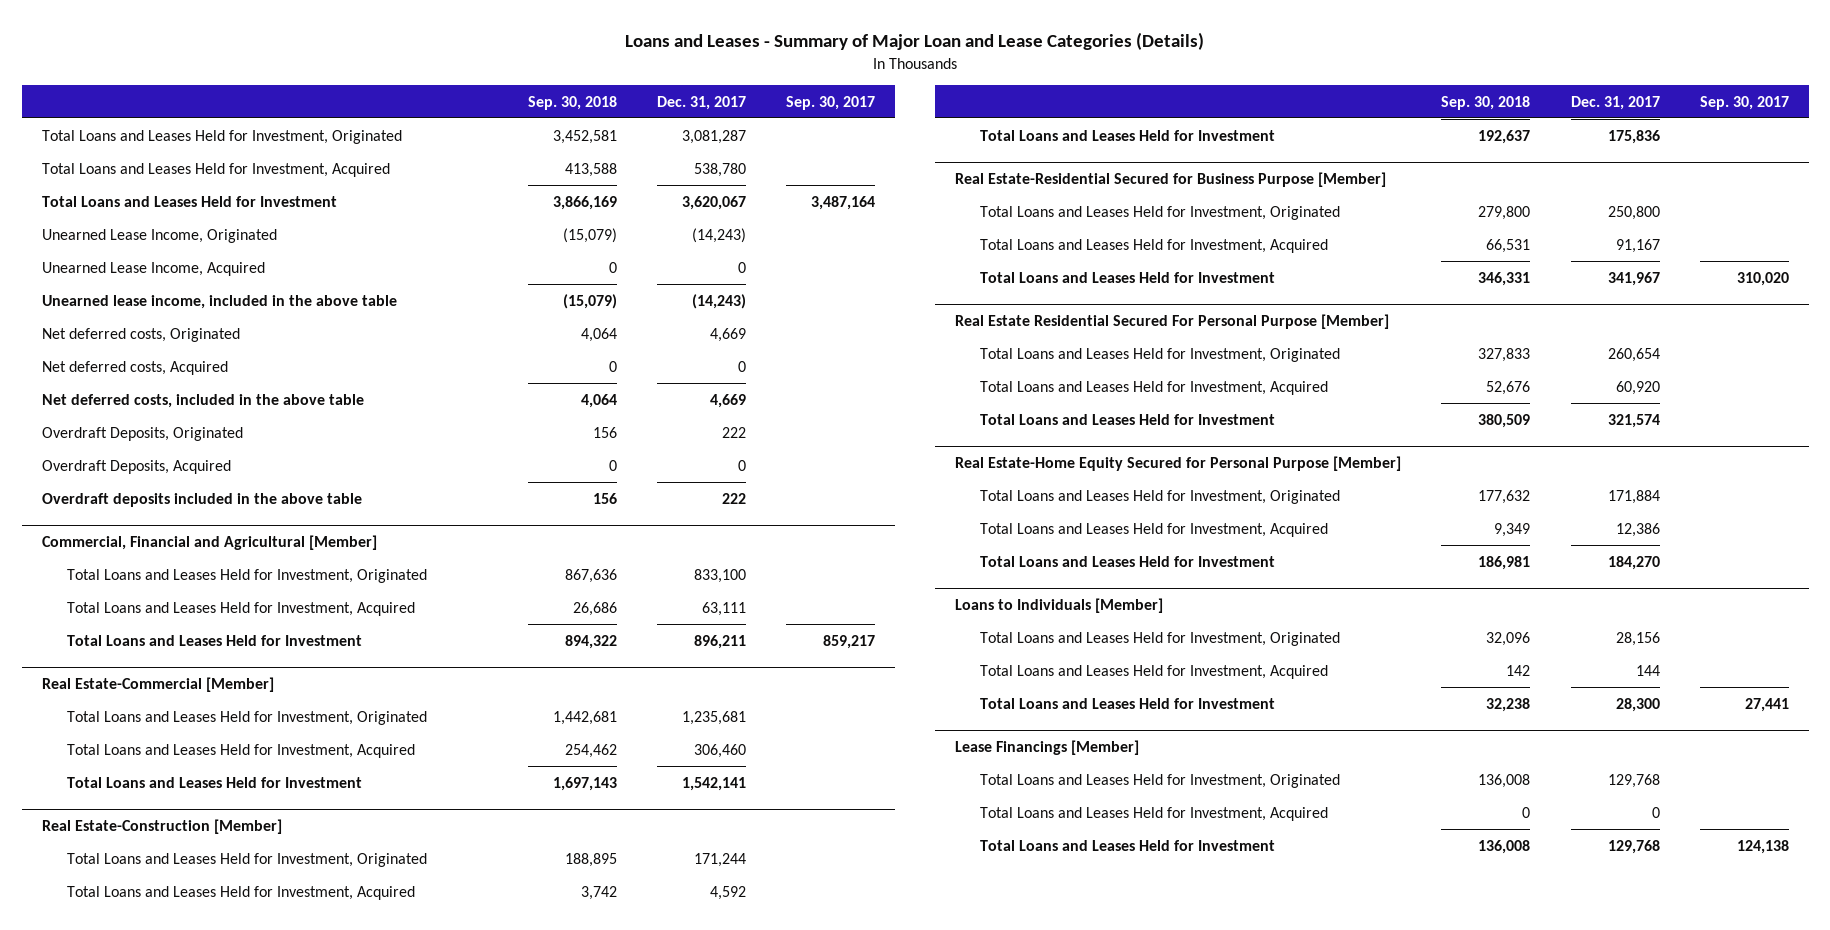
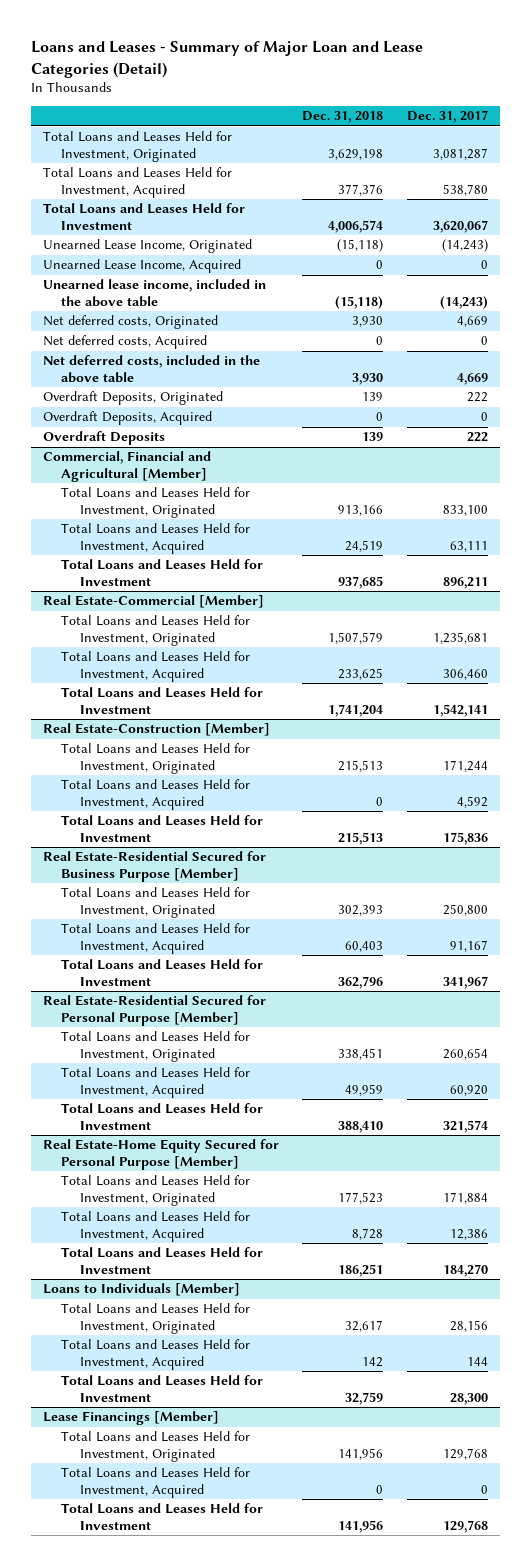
- Loans and Leases - Summary of Major Loan and Lease Categories (Details)
+ Loans and Leases - Summary of Major Loan and Lease Categories (Detail)
- | Sep. 30, 2018 | Dec. 31, 2017 | Sep. 30, 2017
+ | Dec. 31, 2018 | Dec. 31, 2017
- Overdraft deposits included in the above table | 156 | 222 |
+ Overdraft Deposits | 139 | 222
- Real Estate Residential Secured For Personal Purpose [Member]
+ Real Estate-Residential Secured for Personal Purpose [Member]

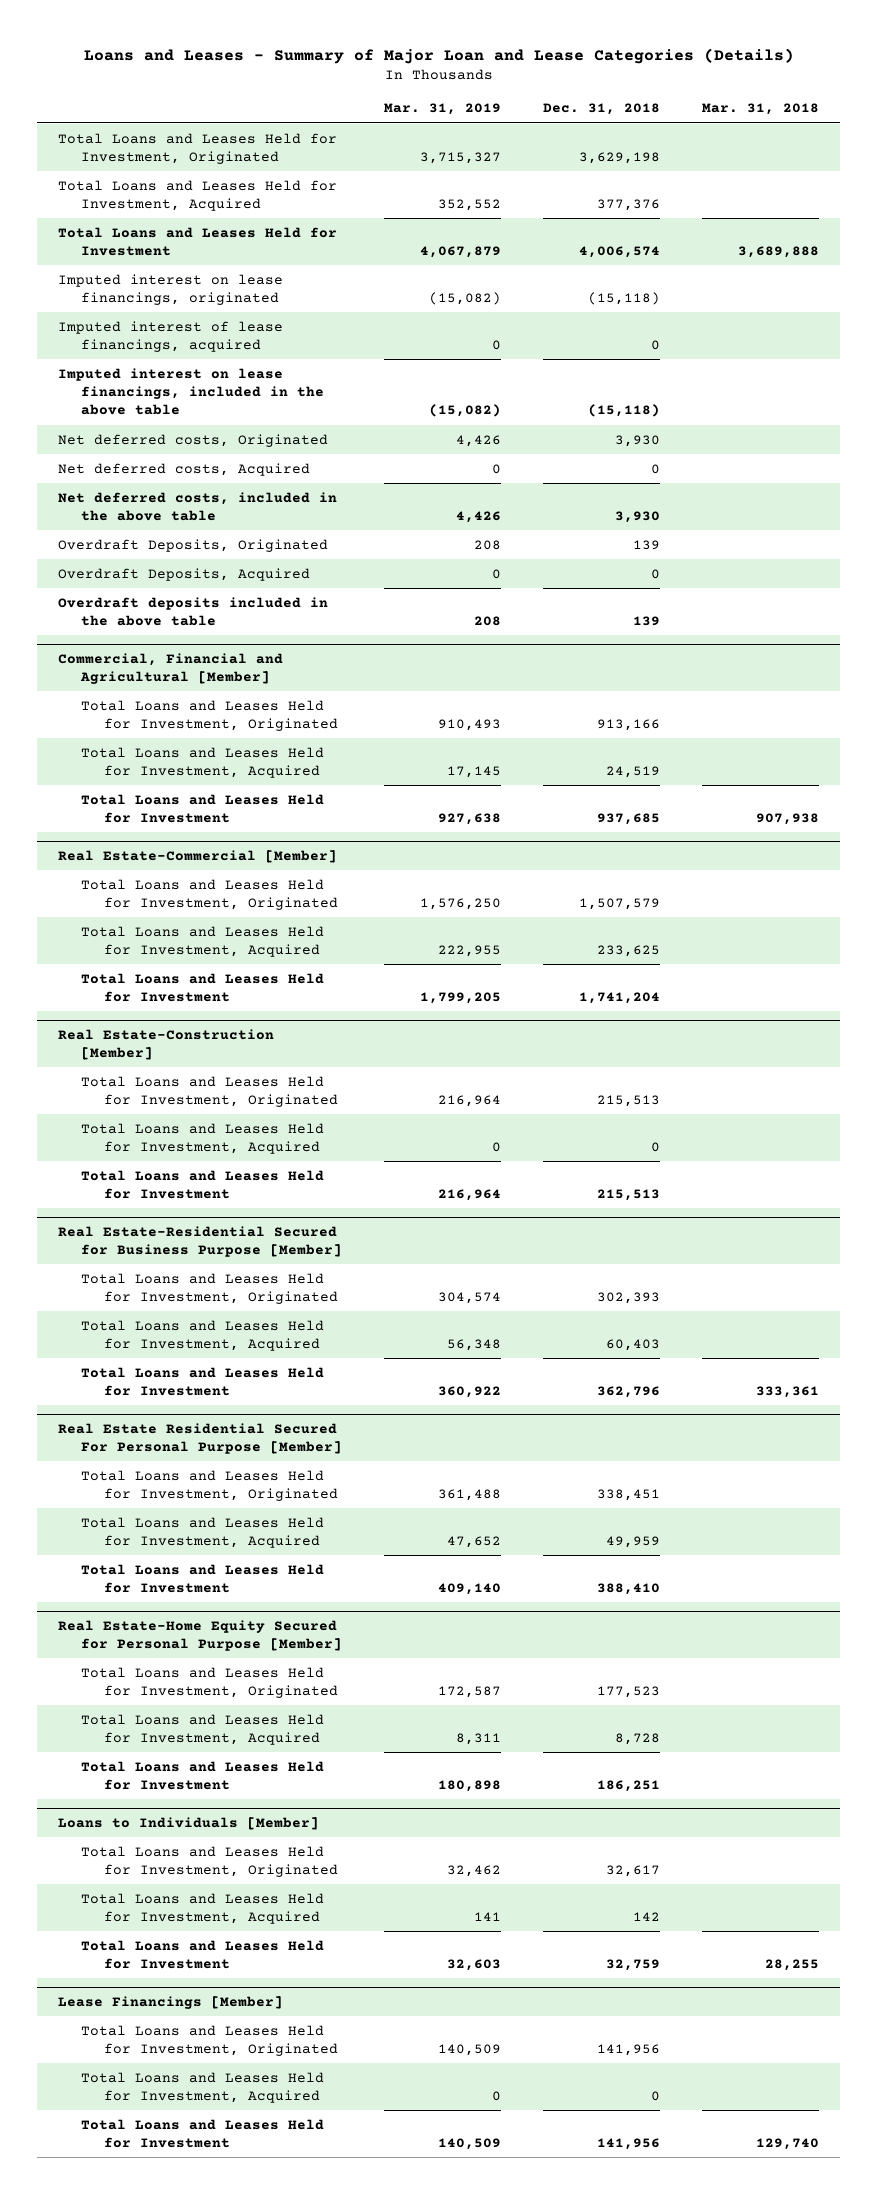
- Loans and Leases - Summary of Major Loan and Lease Categories (Detail)
+ Loans and Leases - Summary of Major Loan and Lease Categories (Details)
- | Dec. 31, 2018 | Dec. 31, 2017
+ | Mar. 31, 2019 | Dec. 31, 2018 | Mar. 31, 2018
- Unearned Lease Income, Originated | (15,118) | (14,243)
- Unearned Lease Income, Acquired | 0 | 0
- Unearned lease income, included in the above table | (15,118) | (14,243)
+ Imputed interest on lease financings, originated | (15,082) | (15,118) |
+ Imputed interest of lease financings, acquired | 0 | 0 |
+ Imputed interest on lease financings, included in the above table | (15,082) | (15,118) |
- Overdraft Deposits | 139 | 222
+ Overdraft deposits included in the above table | 208 | 139 |
- Real Estate-Residential Secured for Personal Purpose [Member]
+ Real Estate Residential Secured For Personal Purpose [Member]

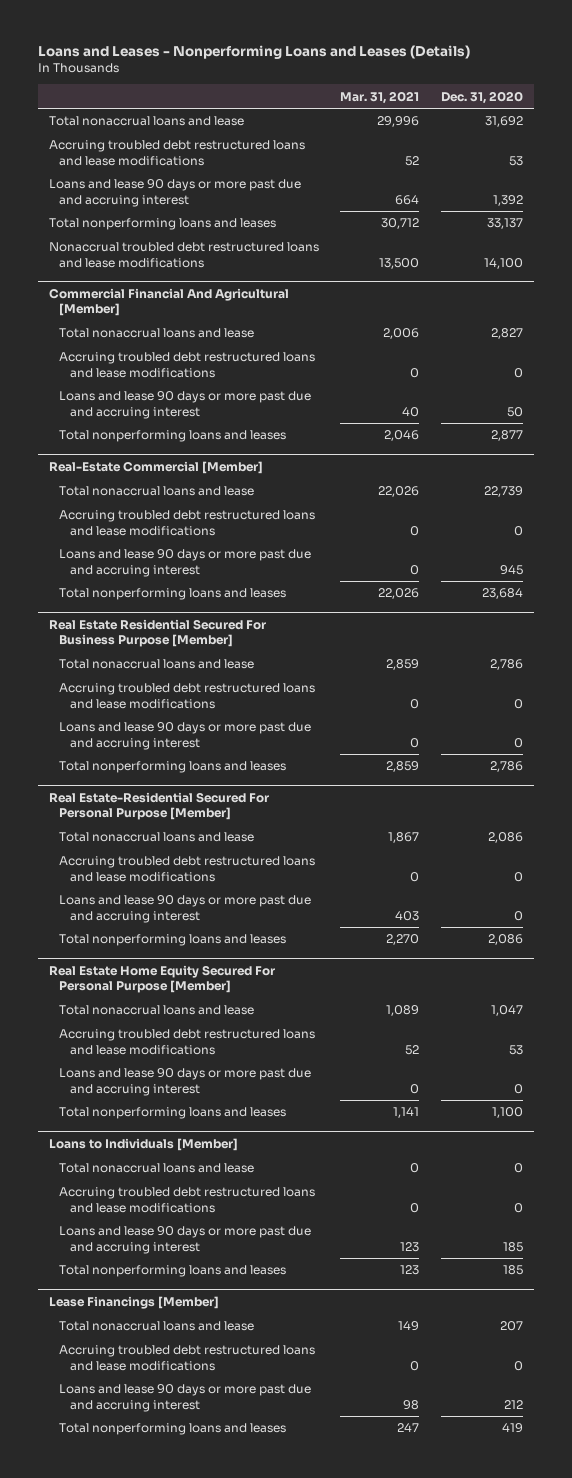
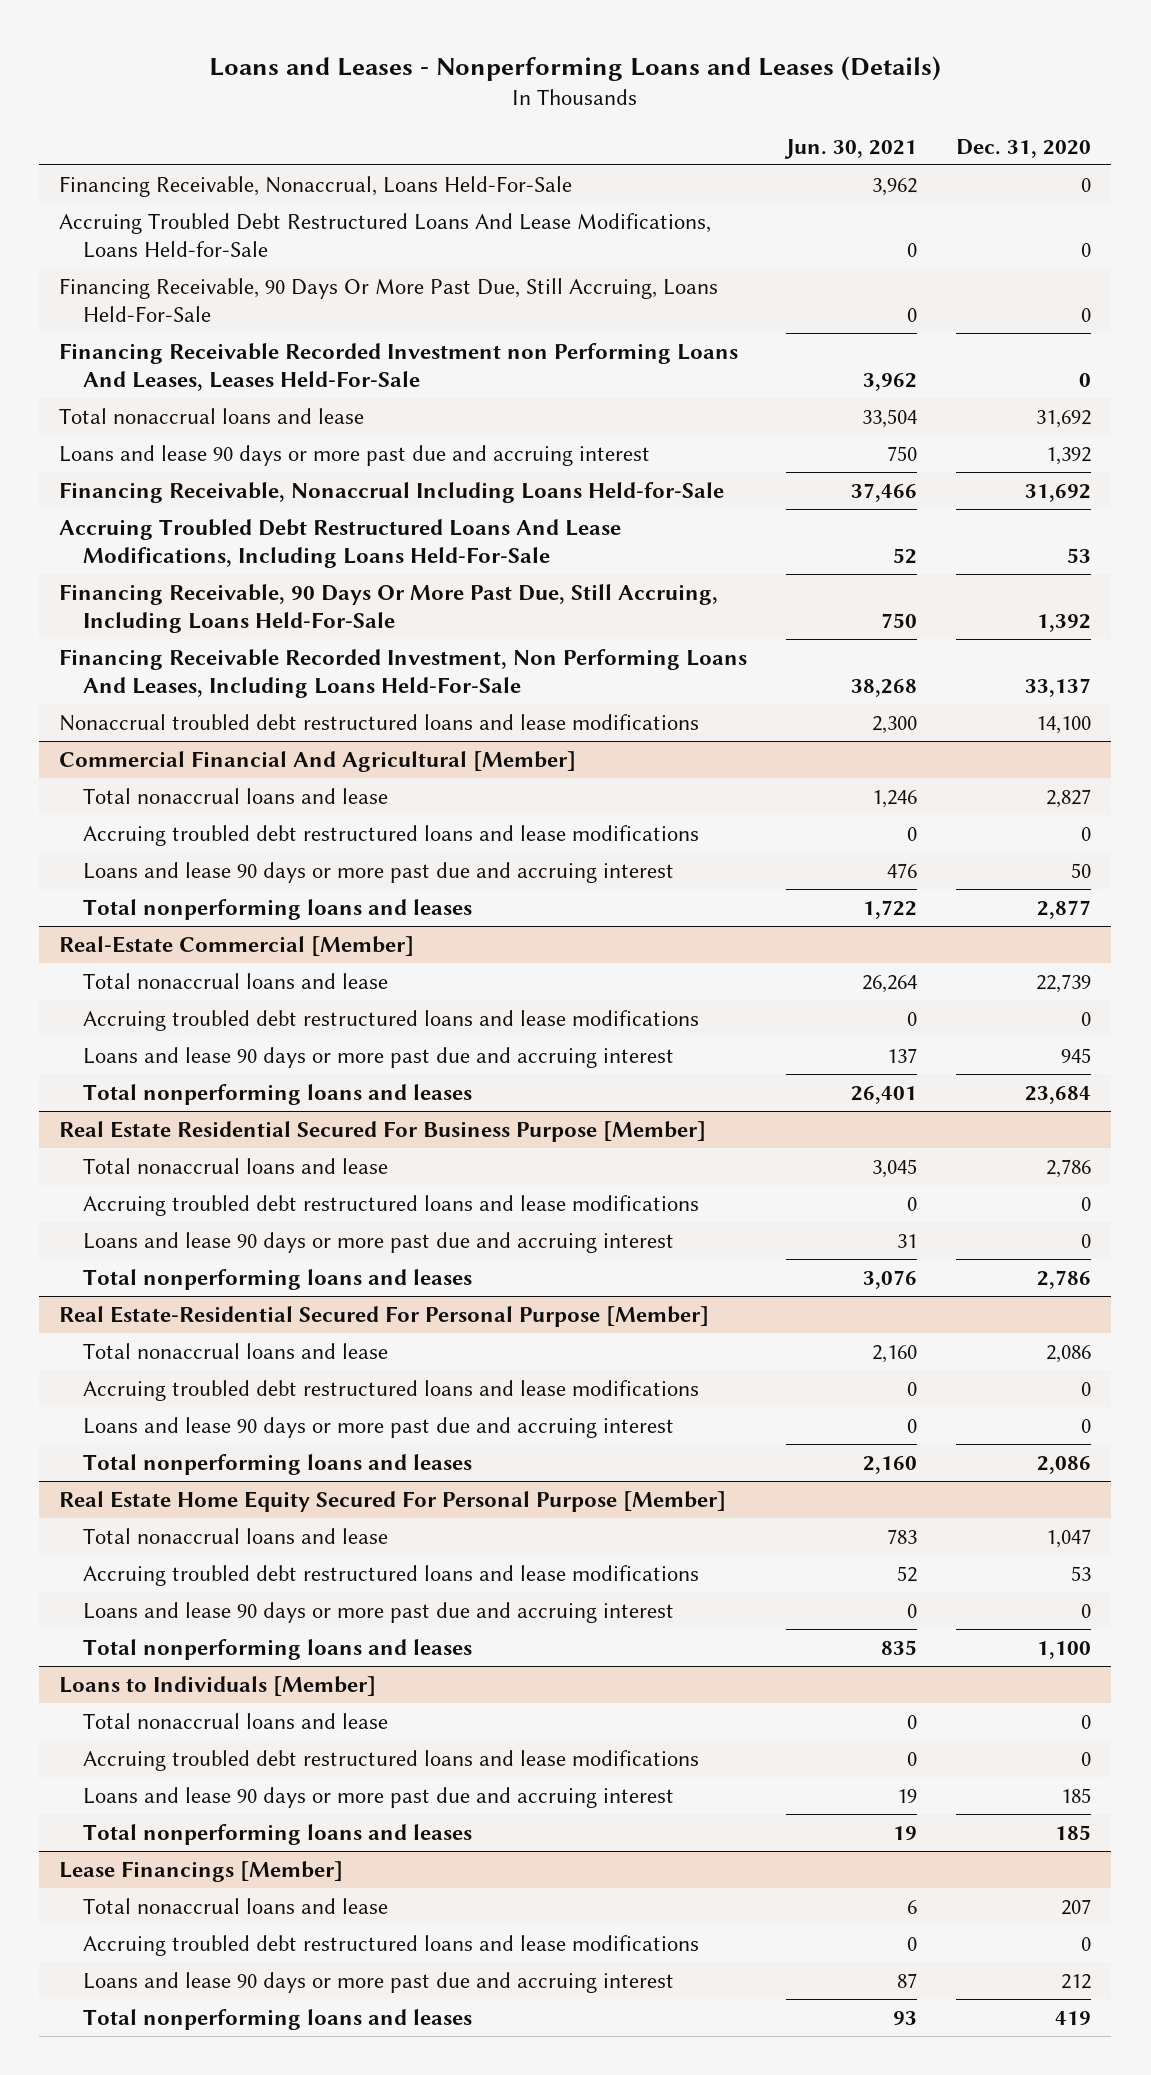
- | Mar. 31, 2021 | Dec. 31, 2020
+ | Jun. 30, 2021 | Dec. 31, 2020
+ Financing Receivable, Nonaccrual, Loans Held-For-Sale | 3,962 | 0
+ Accruing Troubled Debt Restructured Loans And Lease Modifications, Loans Held-for-Sale | 0 | 0
+ Financing Receivable, 90 Days Or More Past Due, Still Accruing, Loans Held-For-Sale | 0 | 0
+ Financing Receivable Recorded Investment non Performing Loans And Leases, Leases Held-For-Sale | 3,962 | 0
- Accruing troubled debt restructured loans and lease modifications | 52 | 53
- Total nonperforming loans and leases | 30,712 | 33,137
+ Financing Receivable, Nonaccrual Including Loans Held-for-Sale | 37,466 | 31,692
+ Accruing Troubled Debt Restructured Loans And Lease Modifications, Including Loans Held-For-Sale | 52 | 53
+ Financing Receivable, 90 Days Or More Past Due, Still Accruing, Including Loans Held-For-Sale | 750 | 1,392
+ Financing Receivable Recorded Investment, Non Performing Loans And Leases, Including Loans Held-For-Sale | 38,268 | 33,137

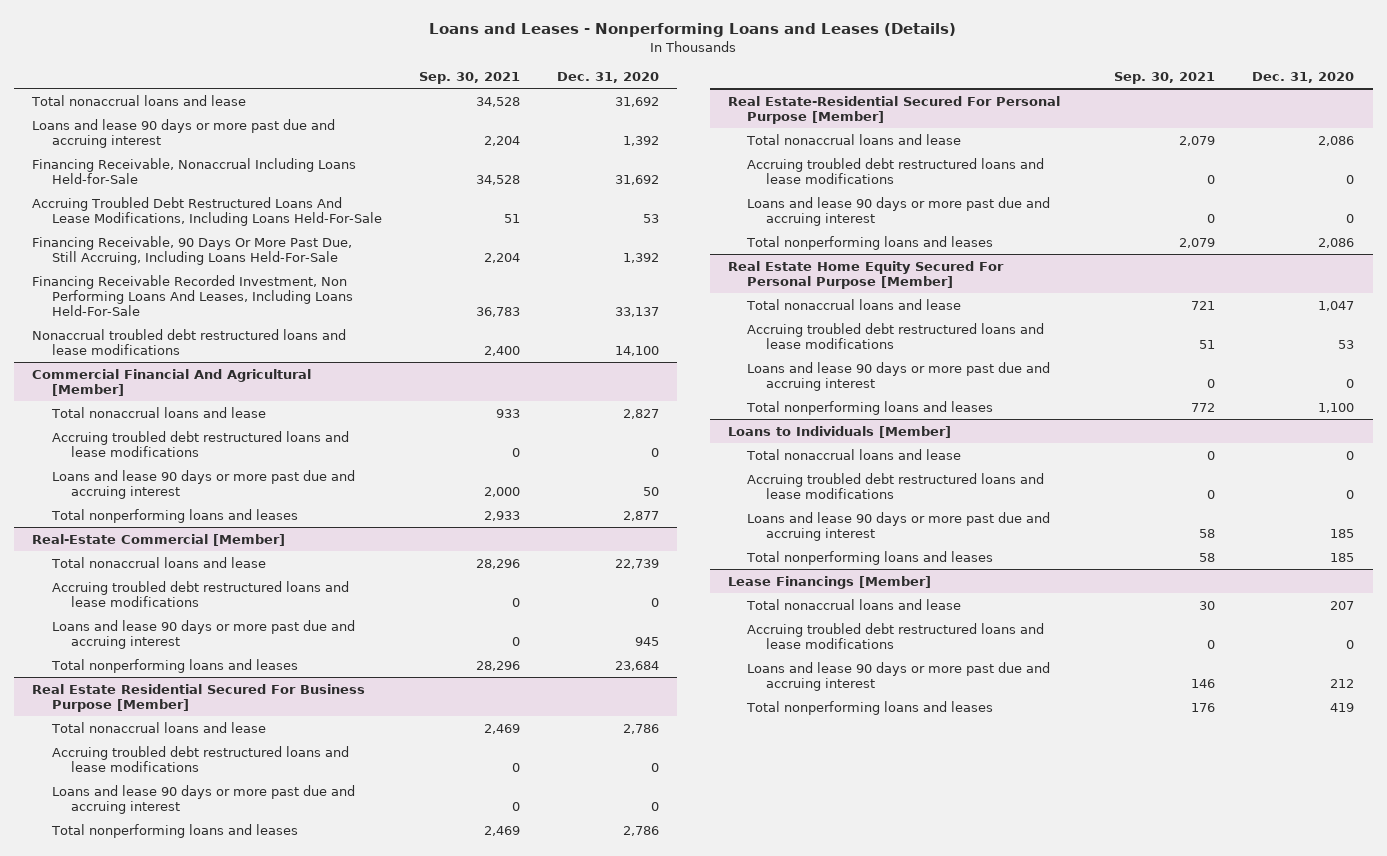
- | Jun. 30, 2021 | Dec. 31, 2020
+ | Sep. 30, 2021 | Dec. 31, 2020
- Financing Receivable, Nonaccrual, Loans Held-For-Sale | 3,962 | 0
- Accruing Troubled Debt Restructured Loans And Lease Modifications, Loans Held-for-Sale | 0 | 0
- Financing Receivable, 90 Days Or More Past Due, Still Accruing, Loans Held-For-Sale | 0 | 0
- Financing Receivable Recorded Investment non Performing Loans And Leases, Leases Held-For-Sale | 3,962 | 0

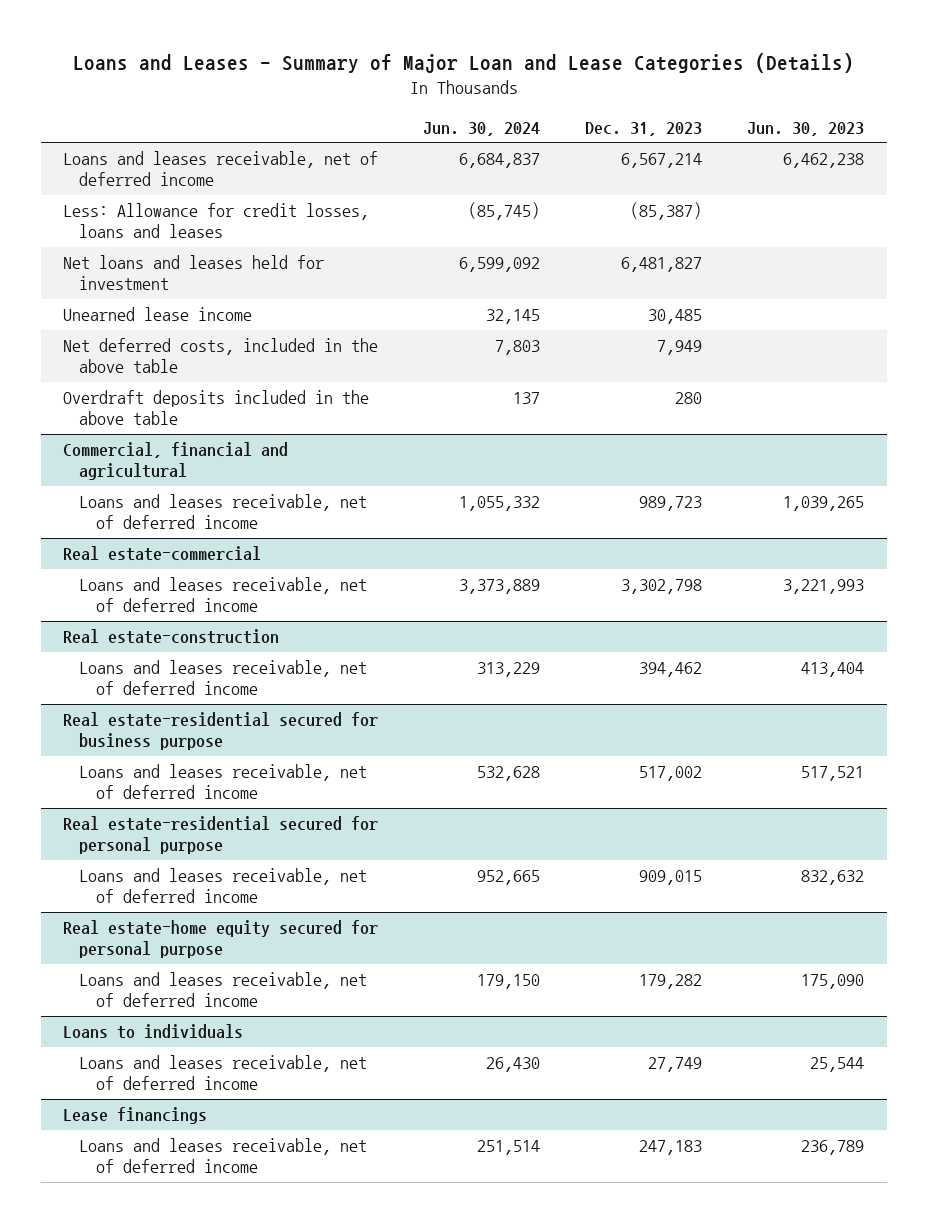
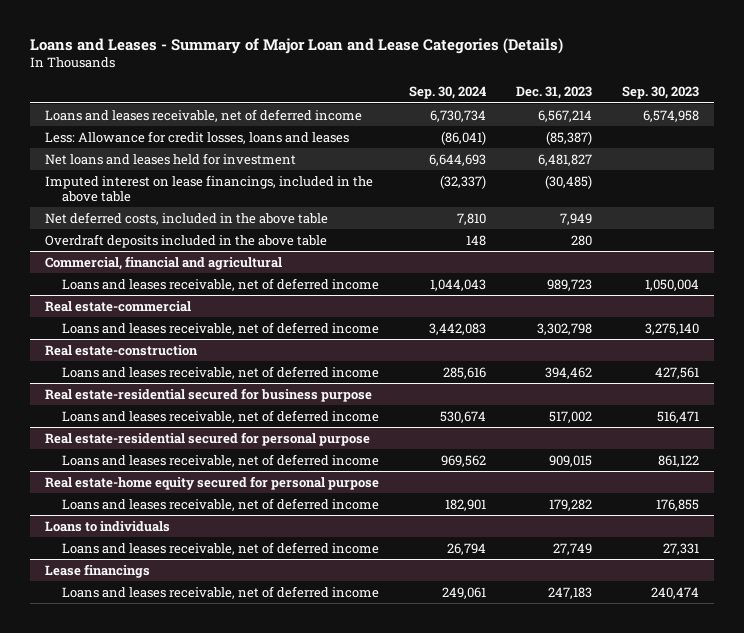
- | Jun. 30, 2024 | Dec. 31, 2023 | Jun. 30, 2023
+ | Sep. 30, 2024 | Dec. 31, 2023 | Sep. 30, 2023
- Unearned lease income | 32,145 | 30,485 |
+ Imputed interest on lease financings, included in the above table | (32,337) | (30,485) |

